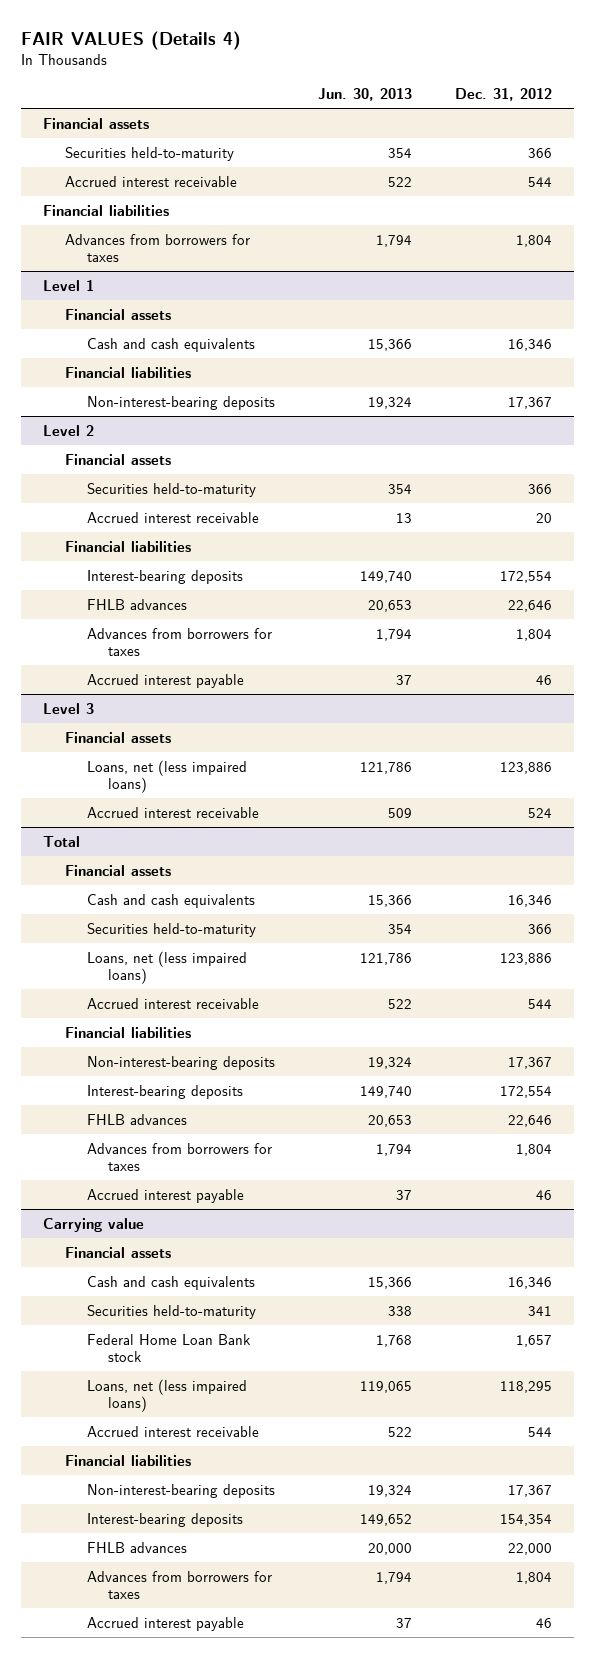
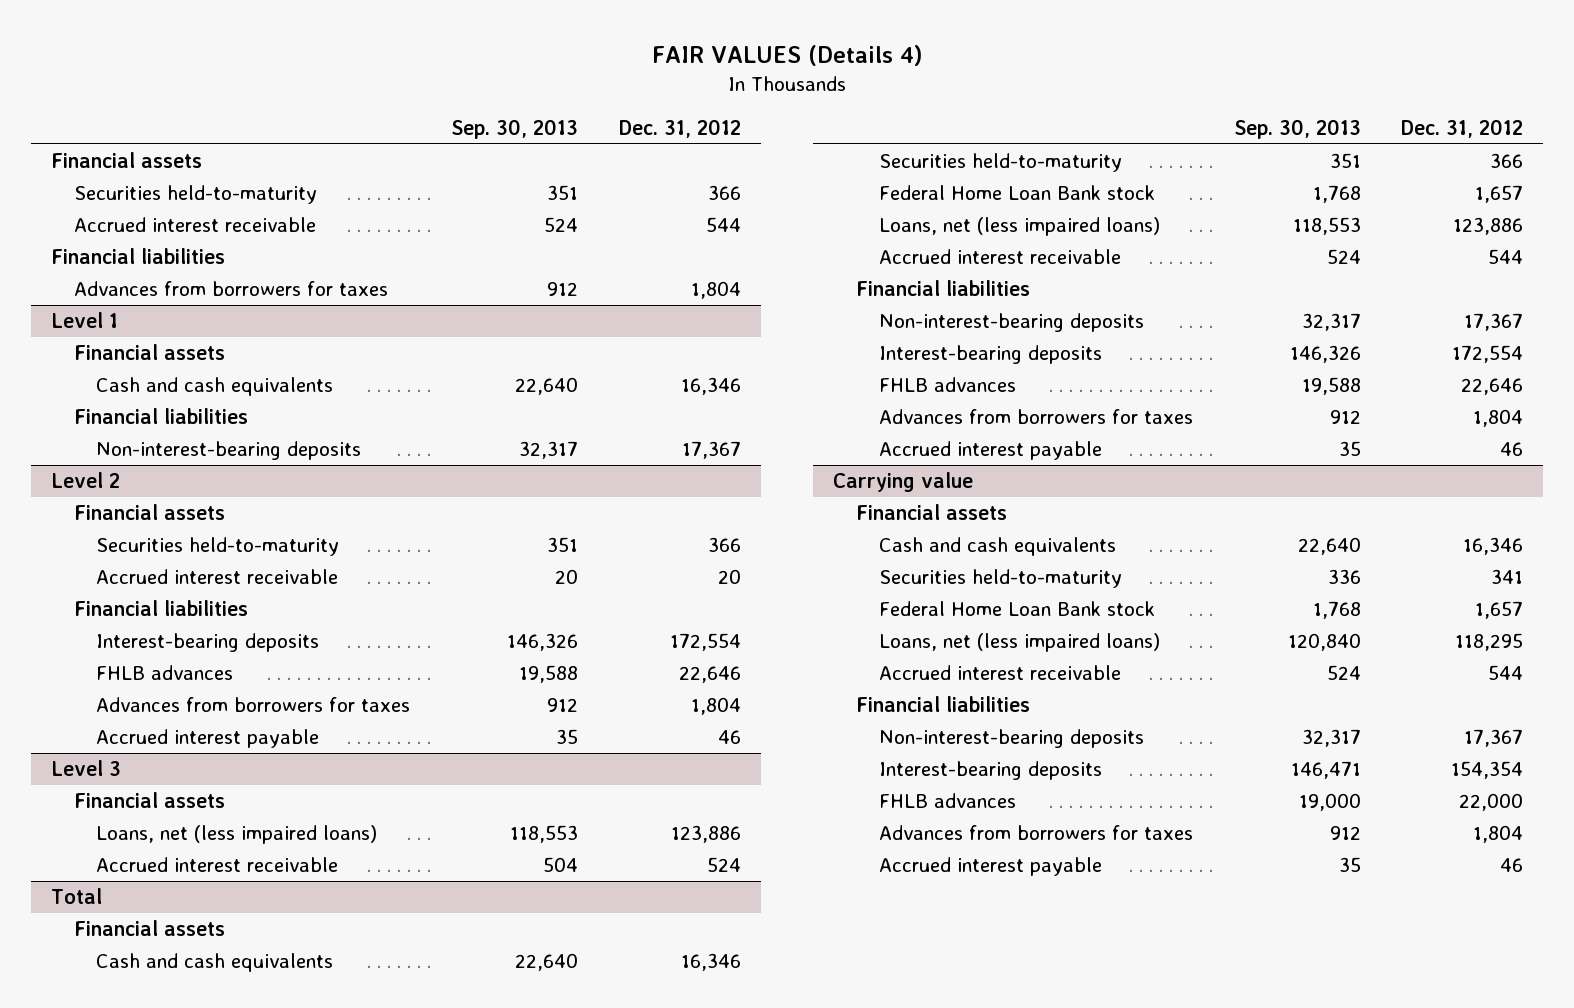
- | Jun. 30, 2013 | Dec. 31, 2012
+ | Sep. 30, 2013 | Dec. 31, 2012
@ Total
+ Federal Home Loan Bank stock | 1,768 | 1,657

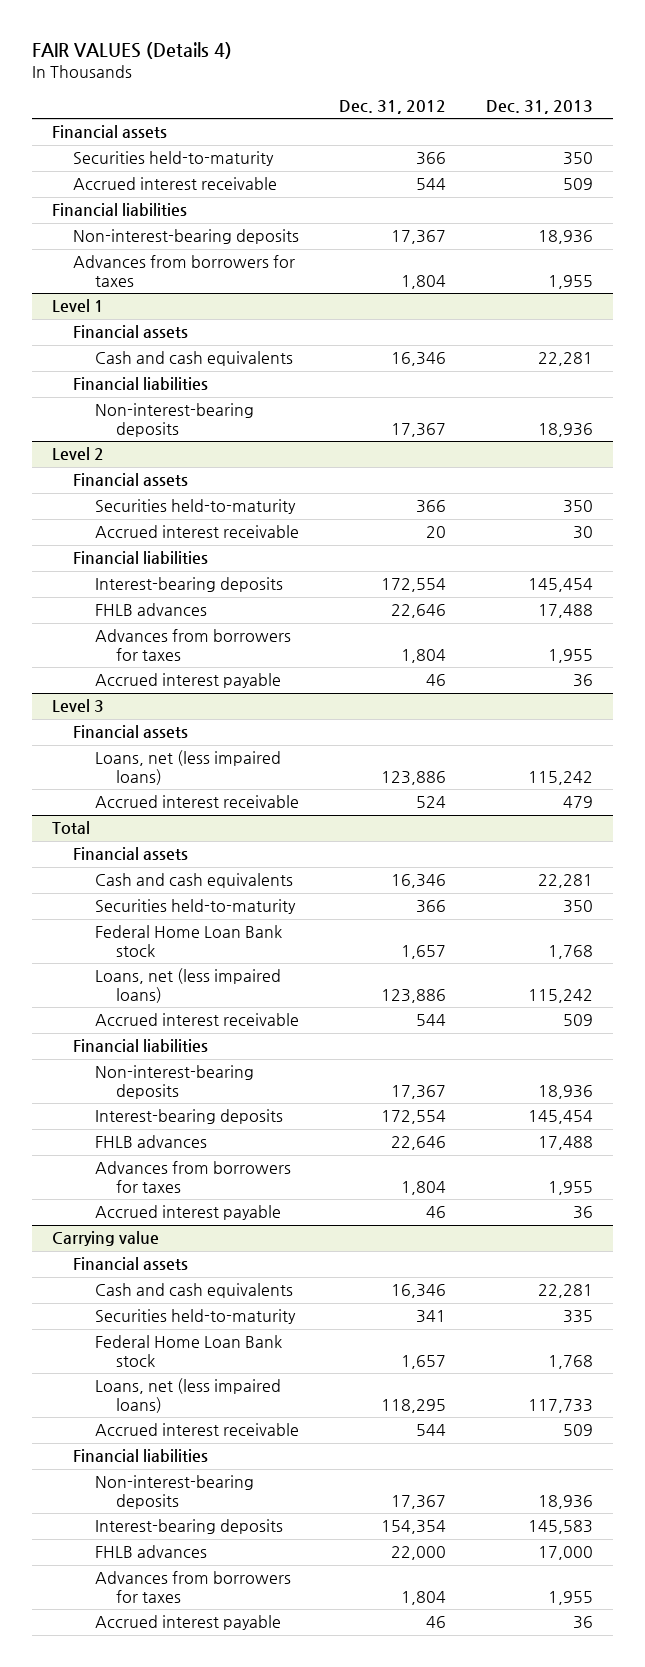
- | Sep. 30, 2013 | Dec. 31, 2012
+ | Dec. 31, 2012 | Dec. 31, 2013
+ Non-interest-bearing deposits | 17,367 | 18,936

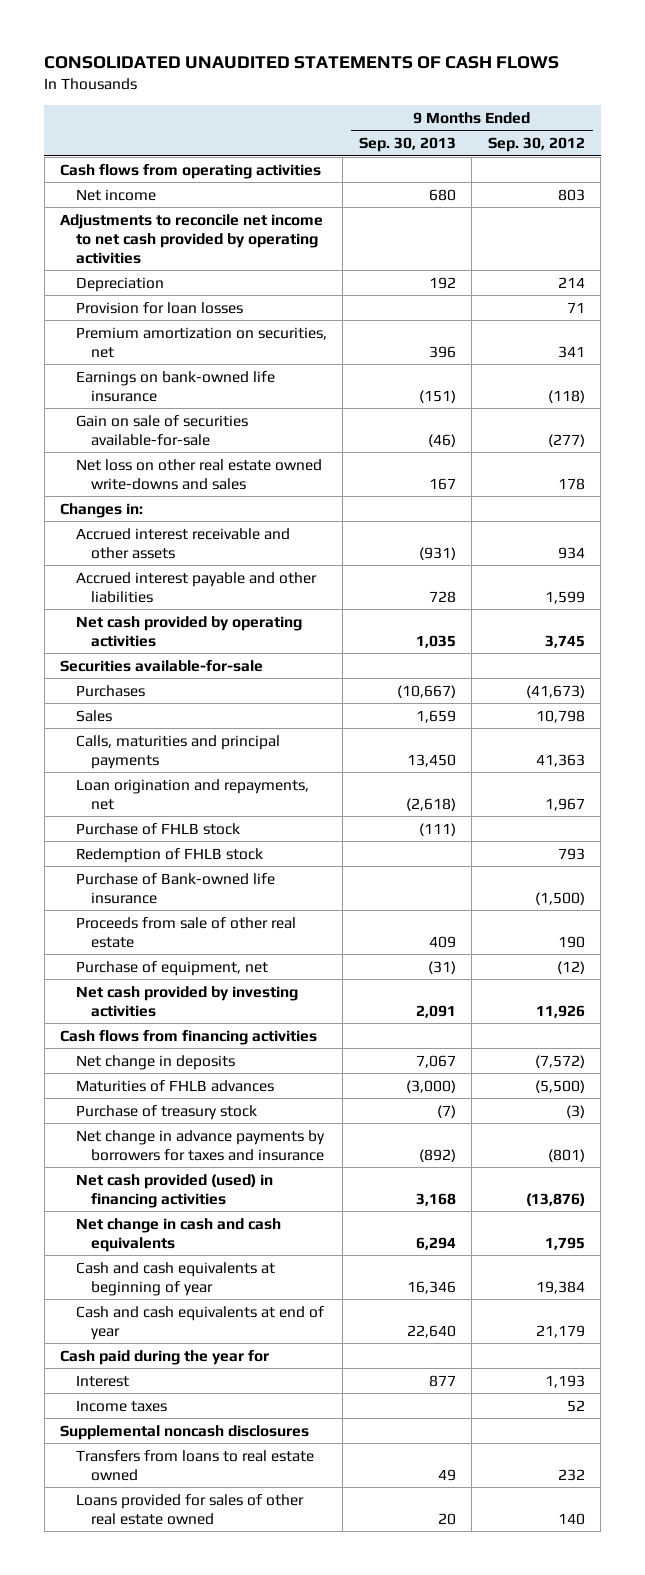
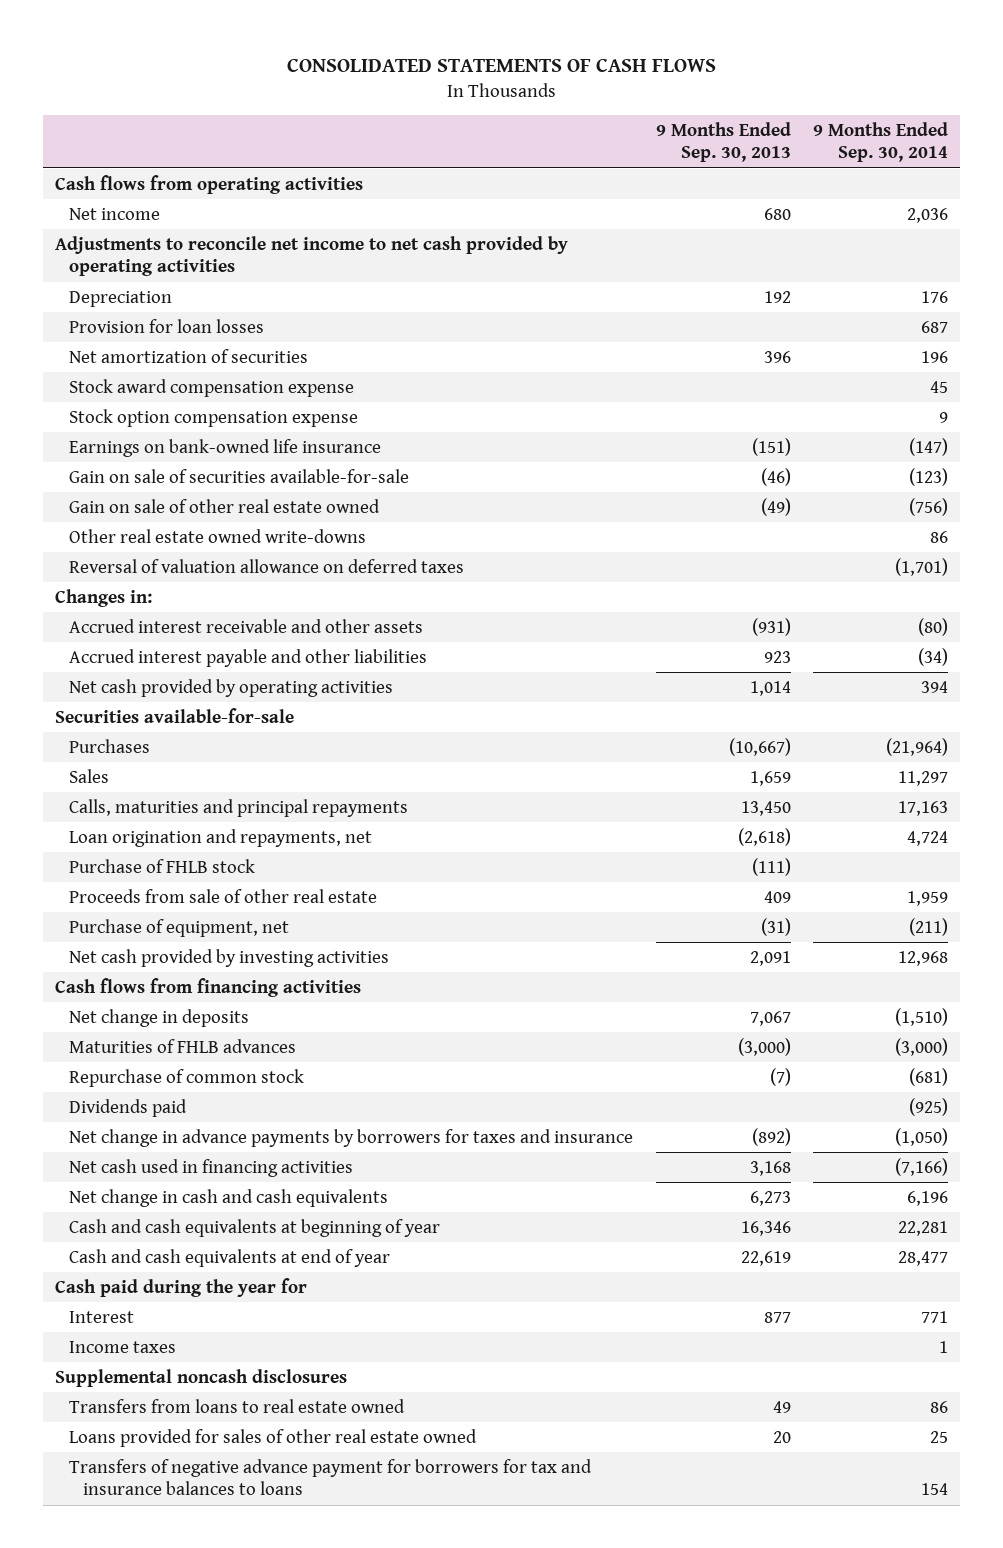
- CONSOLIDATED UNAUDITED STATEMENTS OF CASH FLOWS
+ CONSOLIDATED STATEMENTS OF CASH FLOWS
- | 9 Months Ended Sep. 30, 2013 | 9 Months Ended Sep. 30, 2012
+ | 9 Months Ended Sep. 30, 2013 | 9 Months Ended Sep. 30, 2014
- Premium amortization on securities, net | 396 | 341
+ Net amortization of securities | 396 | 196
+ Stock award compensation expense | | 45
+ Stock option compensation expense | | 9
- Net loss on other real estate owned write-downs and sales | 167 | 178
+ Gain on sale of other real estate owned | (49) | (756)
+ Other real estate owned write-downs | | 86
+ Reversal of valuation allowance on deferred taxes | | (1,701)
- Accrued interest payable and other liabilities | 728 | 1,599
- Net cash provided by operating activities | 1,035 | 3,745
+ Accrued interest payable and other liabilities | 923 | (34)
+ Net cash provided by operating activities | 1,014 | 394
- Calls, maturities and principal payments | 13,450 | 41,363
+ Calls, maturities and principal repayments | 13,450 | 17,163
- Redemption of FHLB stock | | 793
- Purchase of Bank-owned life insurance | | (1,500)
- Purchase of treasury stock | (7) | (3)
+ Repurchase of common stock | (7) | (681)
+ Dividends paid | | (925)
- Net cash provided (used) in financing activities | 3,168 | (13,876)
- Net change in cash and cash equivalents | 6,294 | 1,795
+ Net cash used in financing activities | 3,168 | (7,166)
+ Net change in cash and cash equivalents | 6,273 | 6,196
- Cash and cash equivalents at end of year | 22,640 | 21,179
+ Cash and cash equivalents at end of year | 22,619 | 28,477
+ Transfers of negative advance payment for borrowers for tax and insurance balances to loans | | 154

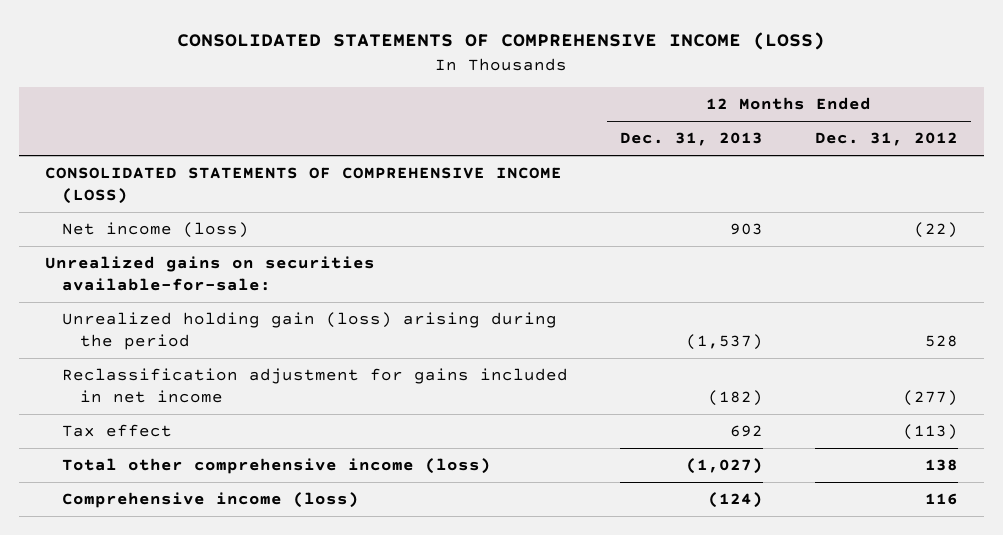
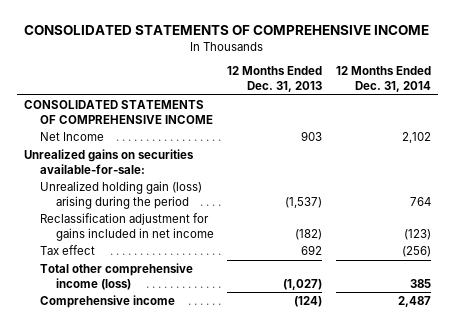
- CONSOLIDATED STATEMENTS OF COMPREHENSIVE INCOME (LOSS)
+ CONSOLIDATED STATEMENTS OF COMPREHENSIVE INCOME
- | 12 Months Ended Dec. 31, 2013 | 12 Months Ended Dec. 31, 2012
+ | 12 Months Ended Dec. 31, 2013 | 12 Months Ended Dec. 31, 2014
- CONSOLIDATED STATEMENTS OF COMPREHENSIVE INCOME (LOSS)
- Net income (loss) | 903 | (22)
+ CONSOLIDATED STATEMENTS OF COMPREHENSIVE INCOME
+ Net Income | 903 | 2,102
- Comprehensive income (loss) | (124) | 116
+ Comprehensive income | (124) | 2,487

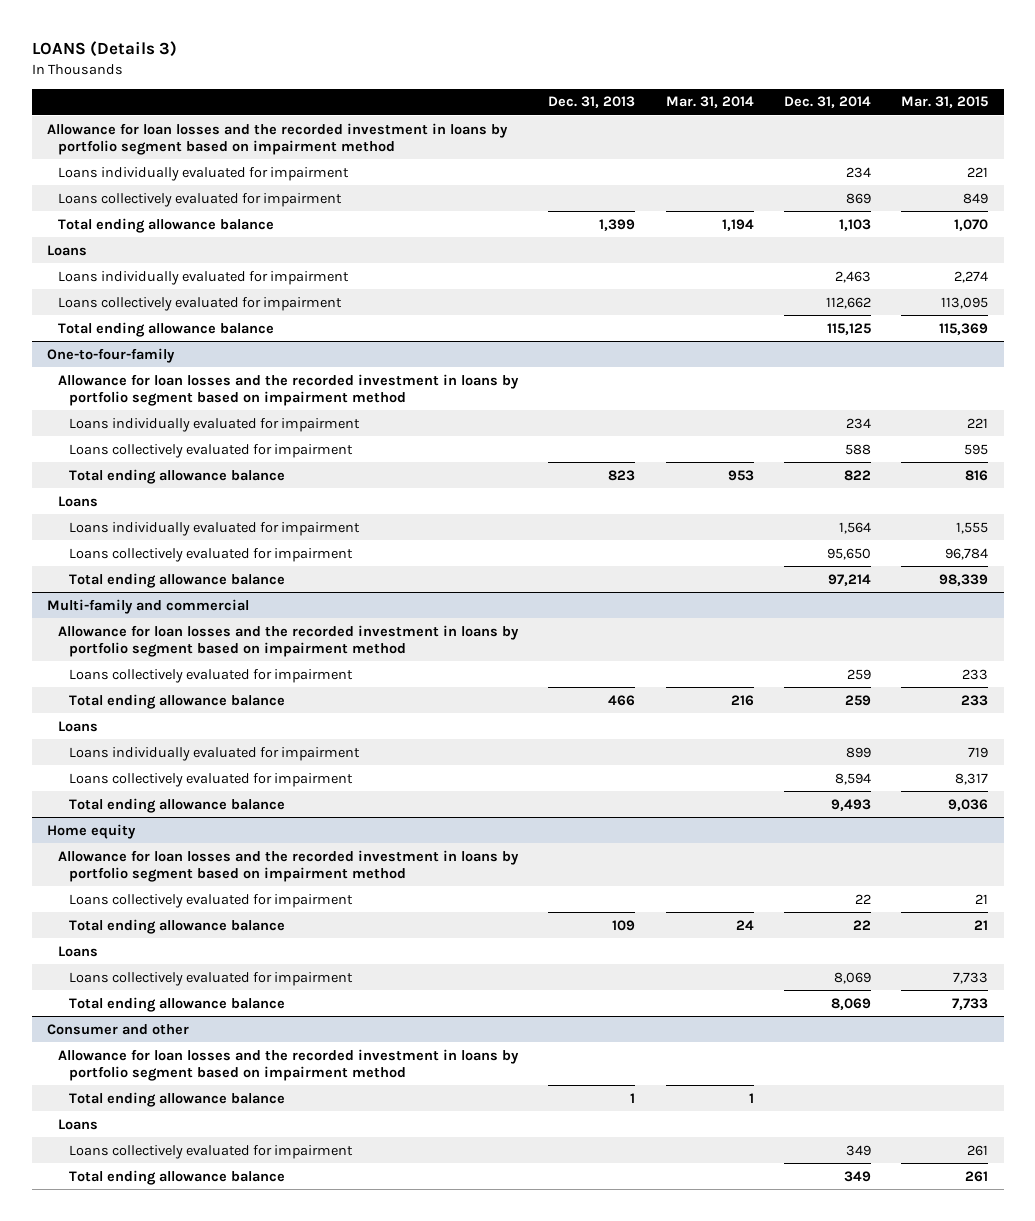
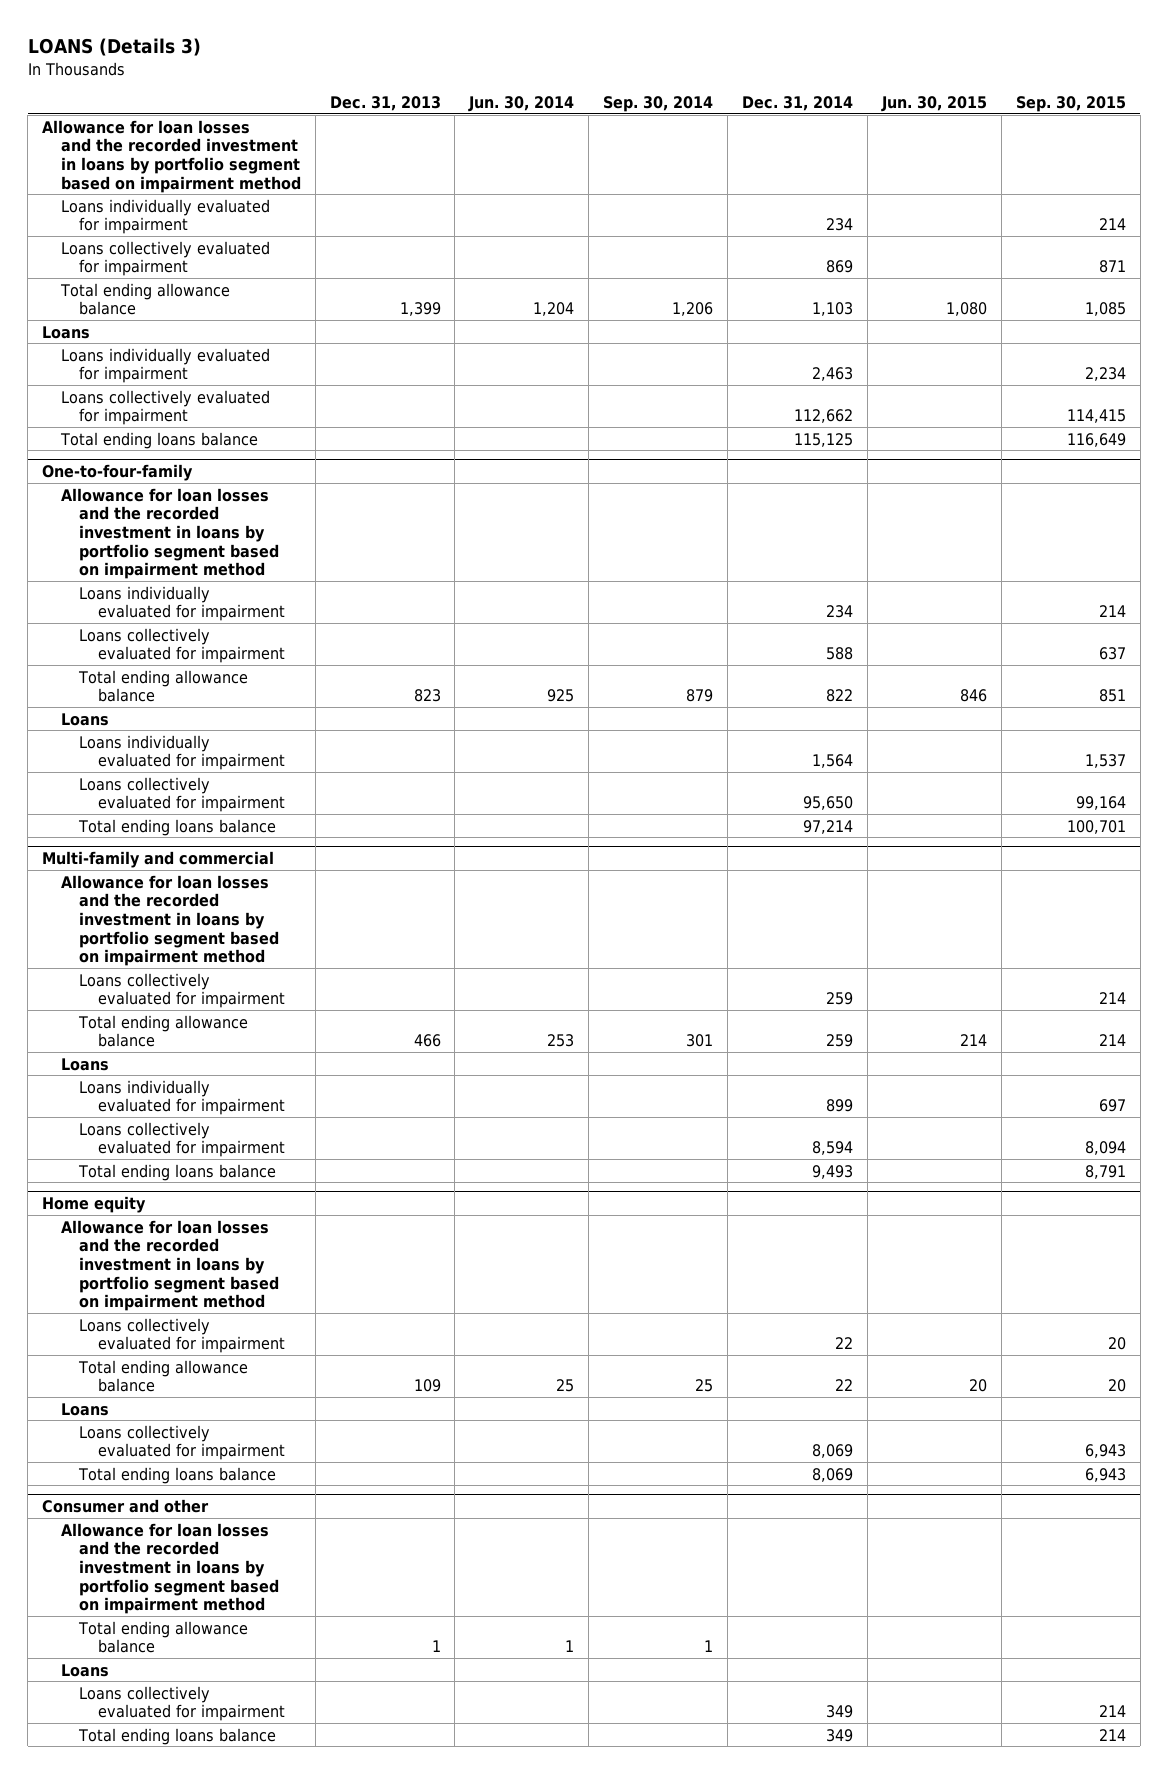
- | Dec. 31, 2013 | Mar. 31, 2014 | Dec. 31, 2014 | Mar. 31, 2015
+ | Dec. 31, 2013 | Jun. 30, 2014 | Sep. 30, 2014 | Dec. 31, 2014 | Jun. 30, 2015 | Sep. 30, 2015
- Total ending allowance balance | | | 115,125 | 115,369
+ Total ending loans balance | | | | 115,125 | | 116,649
@ One-to-four-family
- Total ending allowance balance | | | 97,214 | 98,339
+ Total ending loans balance | | | | 97,214 | | 100,701
@ Multi-family and commercial
- Total ending allowance balance | | | 9,493 | 9,036
+ Total ending loans balance | | | | 9,493 | | 8,791
@ Home equity
- Total ending allowance balance | | | 8,069 | 7,733
+ Total ending loans balance | | | | 8,069 | | 6,943
@ Consumer and other
- Total ending allowance balance | | | 349 | 261
+ Total ending loans balance | | | | 349 | | 214

